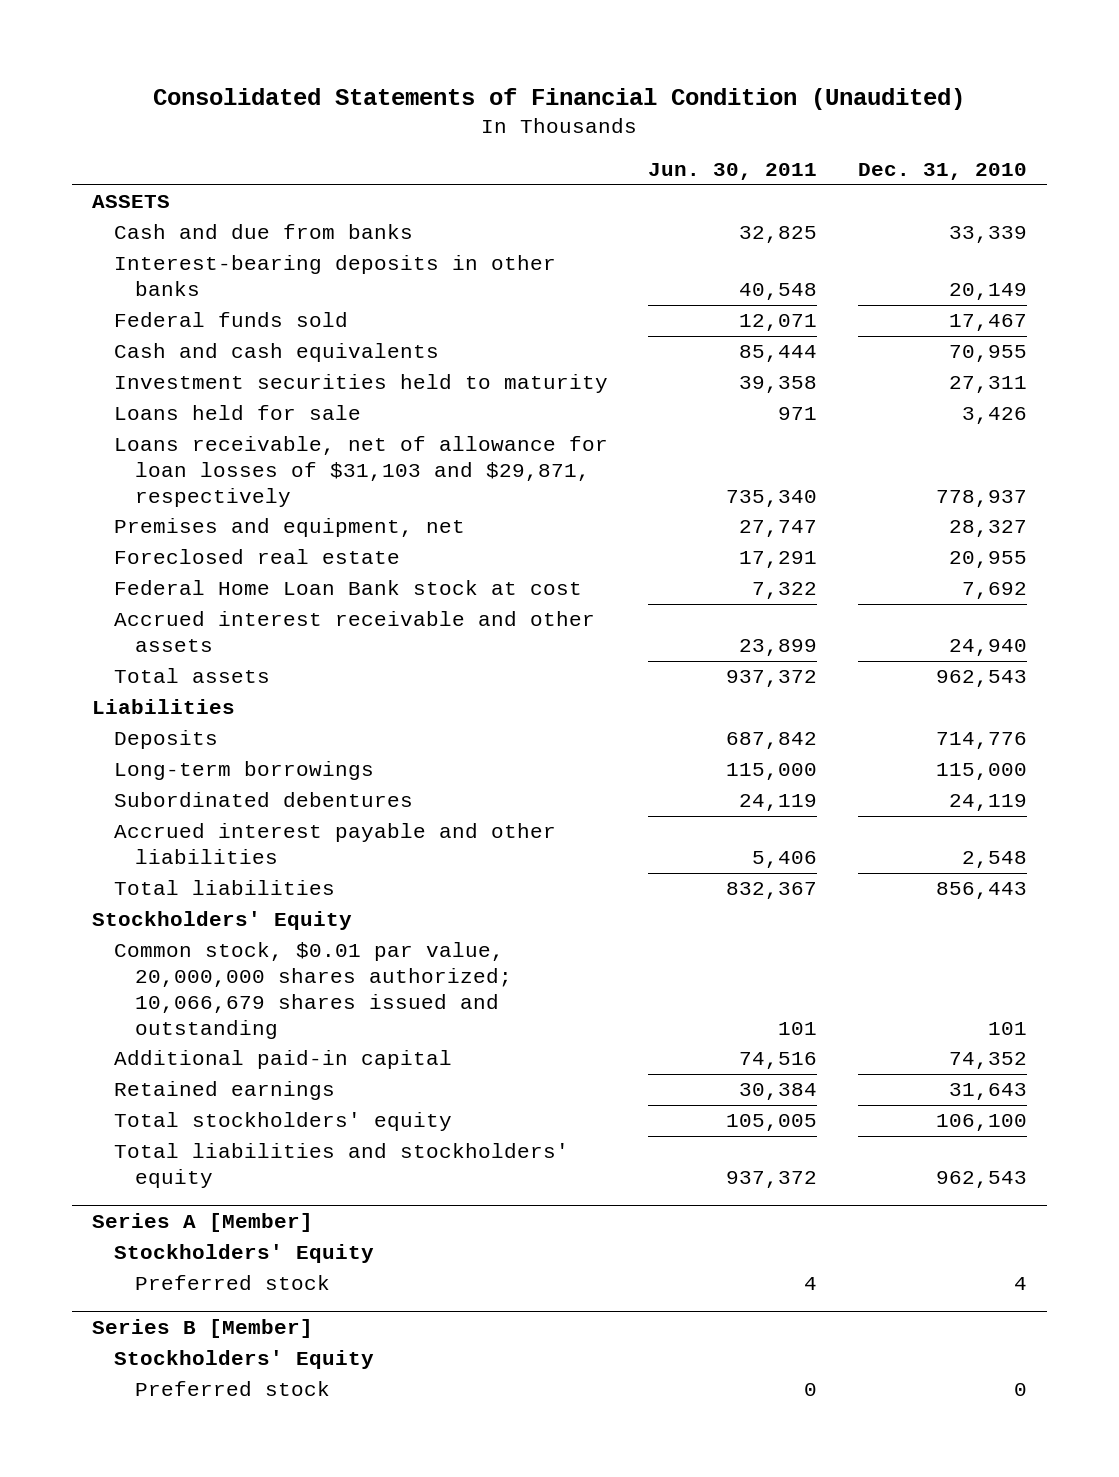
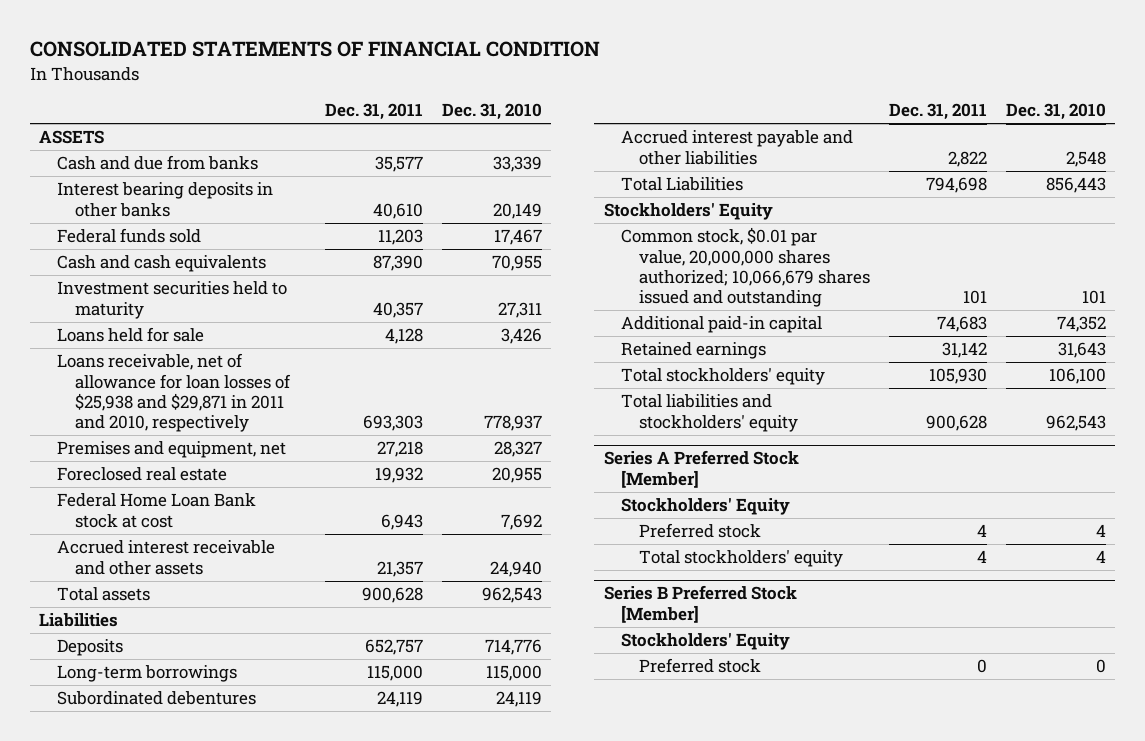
- Consolidated Statements of Financial Condition (Unaudited)
+ CONSOLIDATED STATEMENTS OF FINANCIAL CONDITION
- | Jun. 30, 2011 | Dec. 31, 2010
+ | Dec. 31, 2011 | Dec. 31, 2010
- Interest-bearing deposits in other banks | 40,548 | 20,149
+ Interest bearing deposits in other banks | 40,610 | 20,149
- Loans receivable, net of allowance for loan losses of $31,103 and $29,871, respectively | 735,340 | 778,937
+ Loans receivable, net of allowance for loan losses of $25,938 and $29,871 in 2011 and 2010, respectively | 693,303 | 778,937
- Total liabilities | 832,367 | 856,443
+ Total Liabilities | 794,698 | 856,443
- Series A [Member]
+ Series A Preferred Stock [Member]
- Series B [Member]
+ Total stockholders' equity | 4 | 4
+ Series B Preferred Stock [Member]

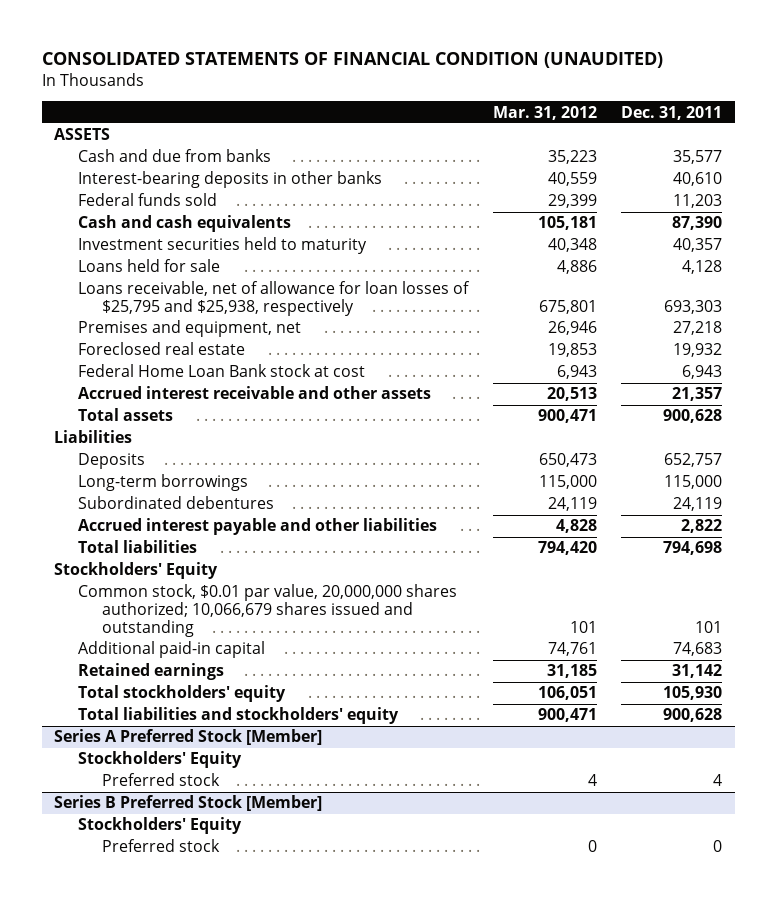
- CONSOLIDATED STATEMENTS OF FINANCIAL CONDITION
+ CONSOLIDATED STATEMENTS OF FINANCIAL CONDITION (UNAUDITED)
- | Dec. 31, 2011 | Dec. 31, 2010
+ | Mar. 31, 2012 | Dec. 31, 2011
- Interest bearing deposits in other banks | 40,610 | 20,149
+ Interest-bearing deposits in other banks | 40,559 | 40,610
- Loans receivable, net of allowance for loan losses of $25,938 and $29,871 in 2011 and 2010, respectively | 693,303 | 778,937
+ Loans receivable, net of allowance for loan losses of $25,795 and $25,938, respectively | 675,801 | 693,303
- Total Liabilities | 794,698 | 856,443
+ Total liabilities | 794,420 | 794,698
@ Series A Preferred Stock [Member]
- Total stockholders' equity | 4 | 4

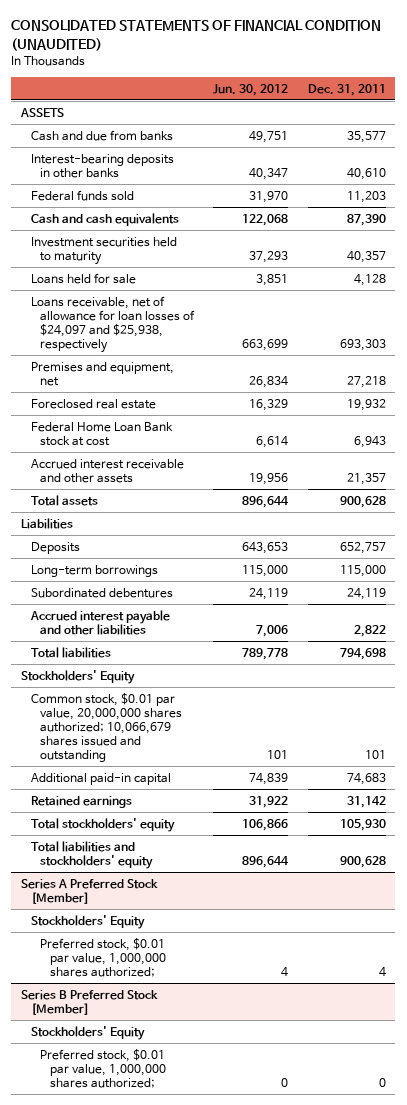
- | Mar. 31, 2012 | Dec. 31, 2011
+ | Jun. 30, 2012 | Dec. 31, 2011
- Loans receivable, net of allowance for loan losses of $25,795 and $25,938, respectively | 675,801 | 693,303
+ Loans receivable, net of allowance for loan losses of $24,097 and $25,938, respectively | 663,699 | 693,303
@ Series A Preferred Stock [Member]
- Preferred stock | 4 | 4
+ Preferred stock, $0.01 par value, 1,000,000 shares authorized; | 4 | 4
@ Series B Preferred Stock [Member]
- Preferred stock | 0 | 0
+ Preferred stock, $0.01 par value, 1,000,000 shares authorized; | 0 | 0

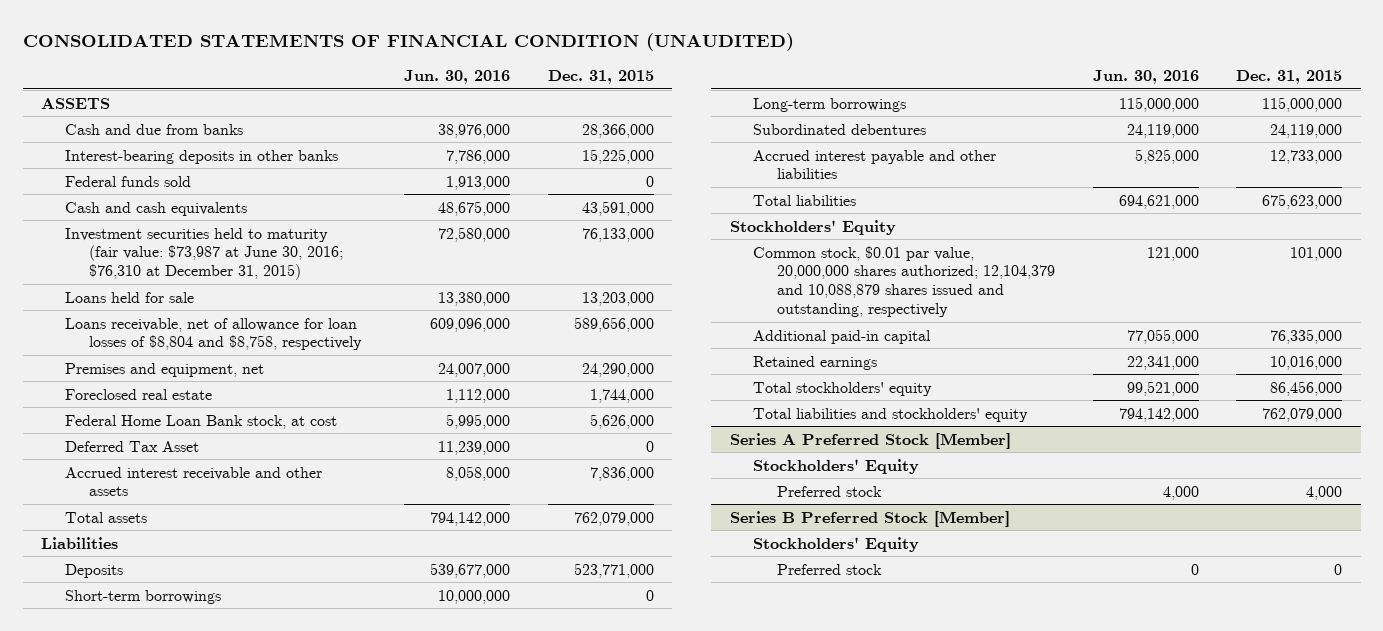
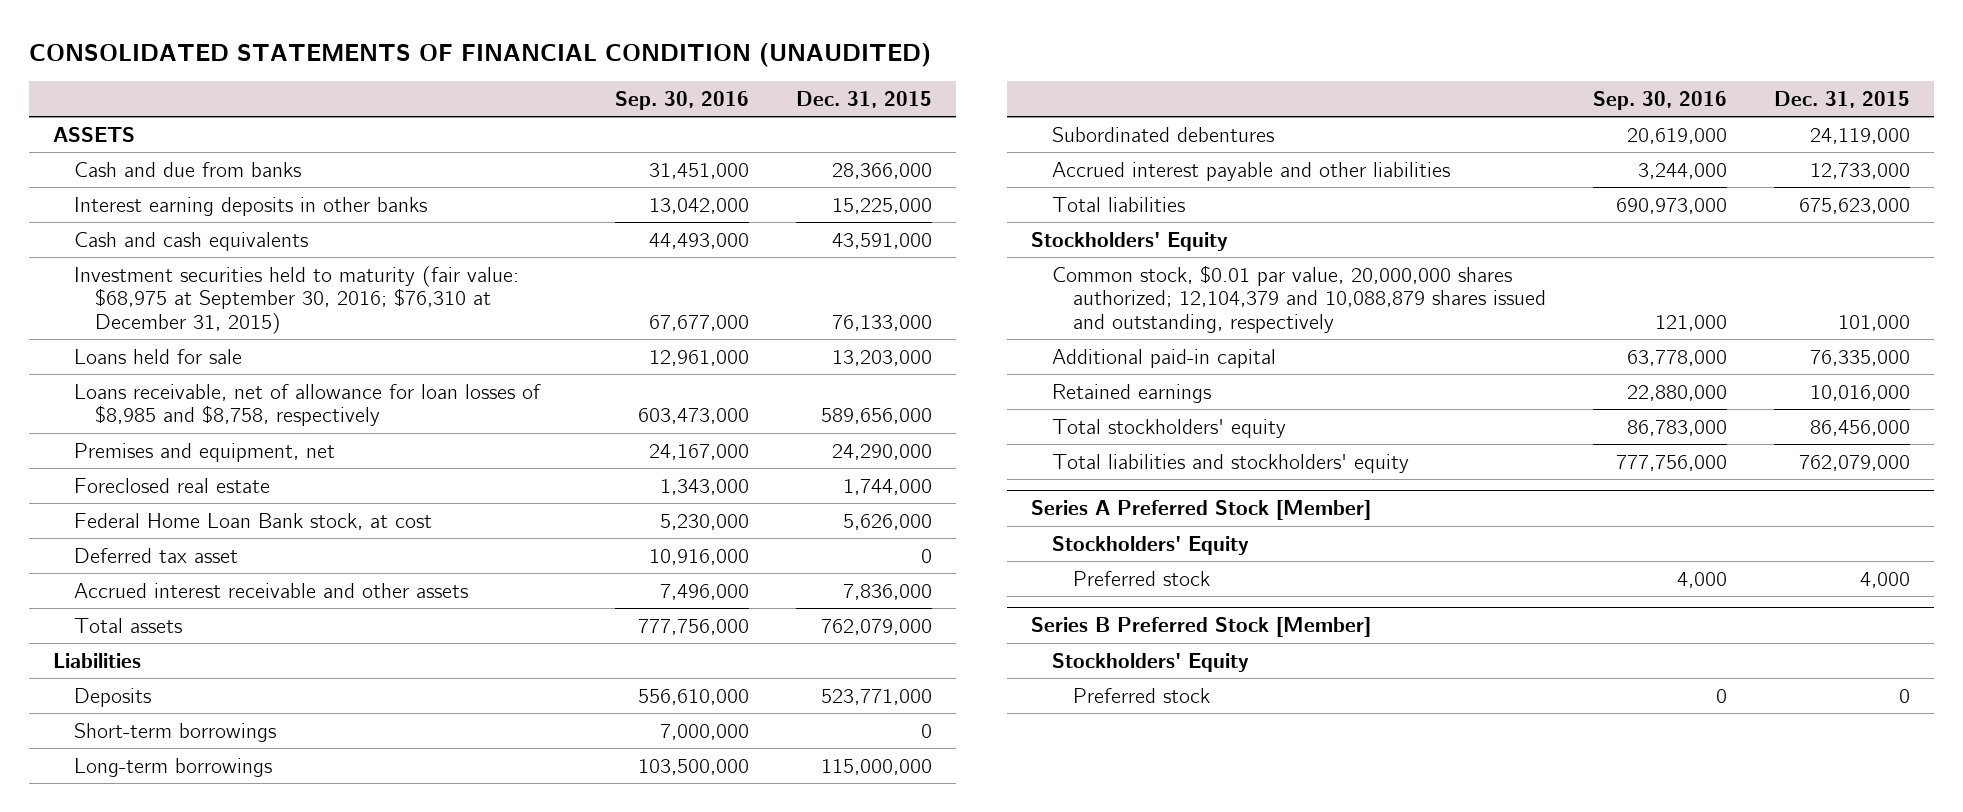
- | Jun. 30, 2016 | Dec. 31, 2015
+ | Sep. 30, 2016 | Dec. 31, 2015
- Interest-bearing deposits in other banks | 7,786,000 | 15,225,000
- Federal funds sold | 1,913,000 | 0
+ Interest earning deposits in other banks | 13,042,000 | 15,225,000
- Investment securities held to maturity (fair value: $73,987 at June 30, 2016; $76,310 at December 31, 2015) | 72,580,000 | 76,133,000
+ Investment securities held to maturity (fair value: $68,975 at September 30, 2016; $76,310 at December 31, 2015) | 67,677,000 | 76,133,000
- Loans receivable, net of allowance for loan losses of $8,804 and $8,758, respectively | 609,096,000 | 589,656,000
+ Loans receivable, net of allowance for loan losses of $8,985 and $8,758, respectively | 603,473,000 | 589,656,000
- Deferred Tax Asset | 11,239,000 | 0
+ Deferred tax asset | 10,916,000 | 0

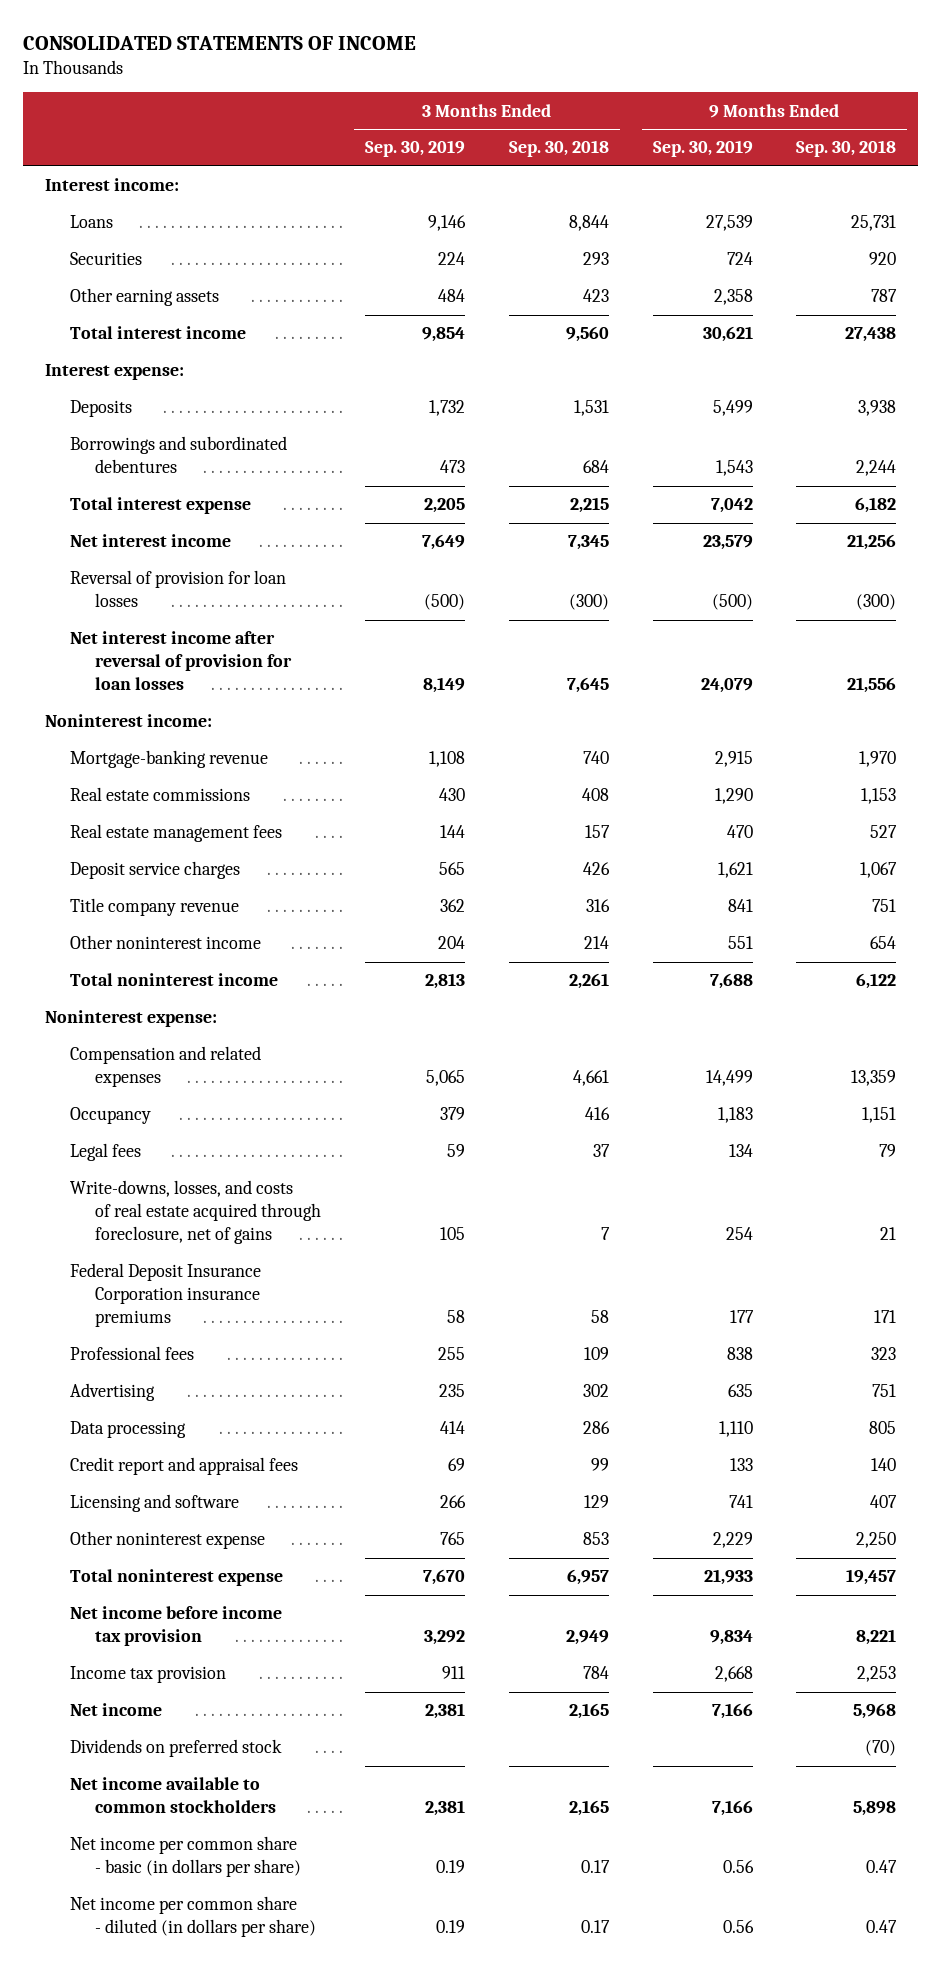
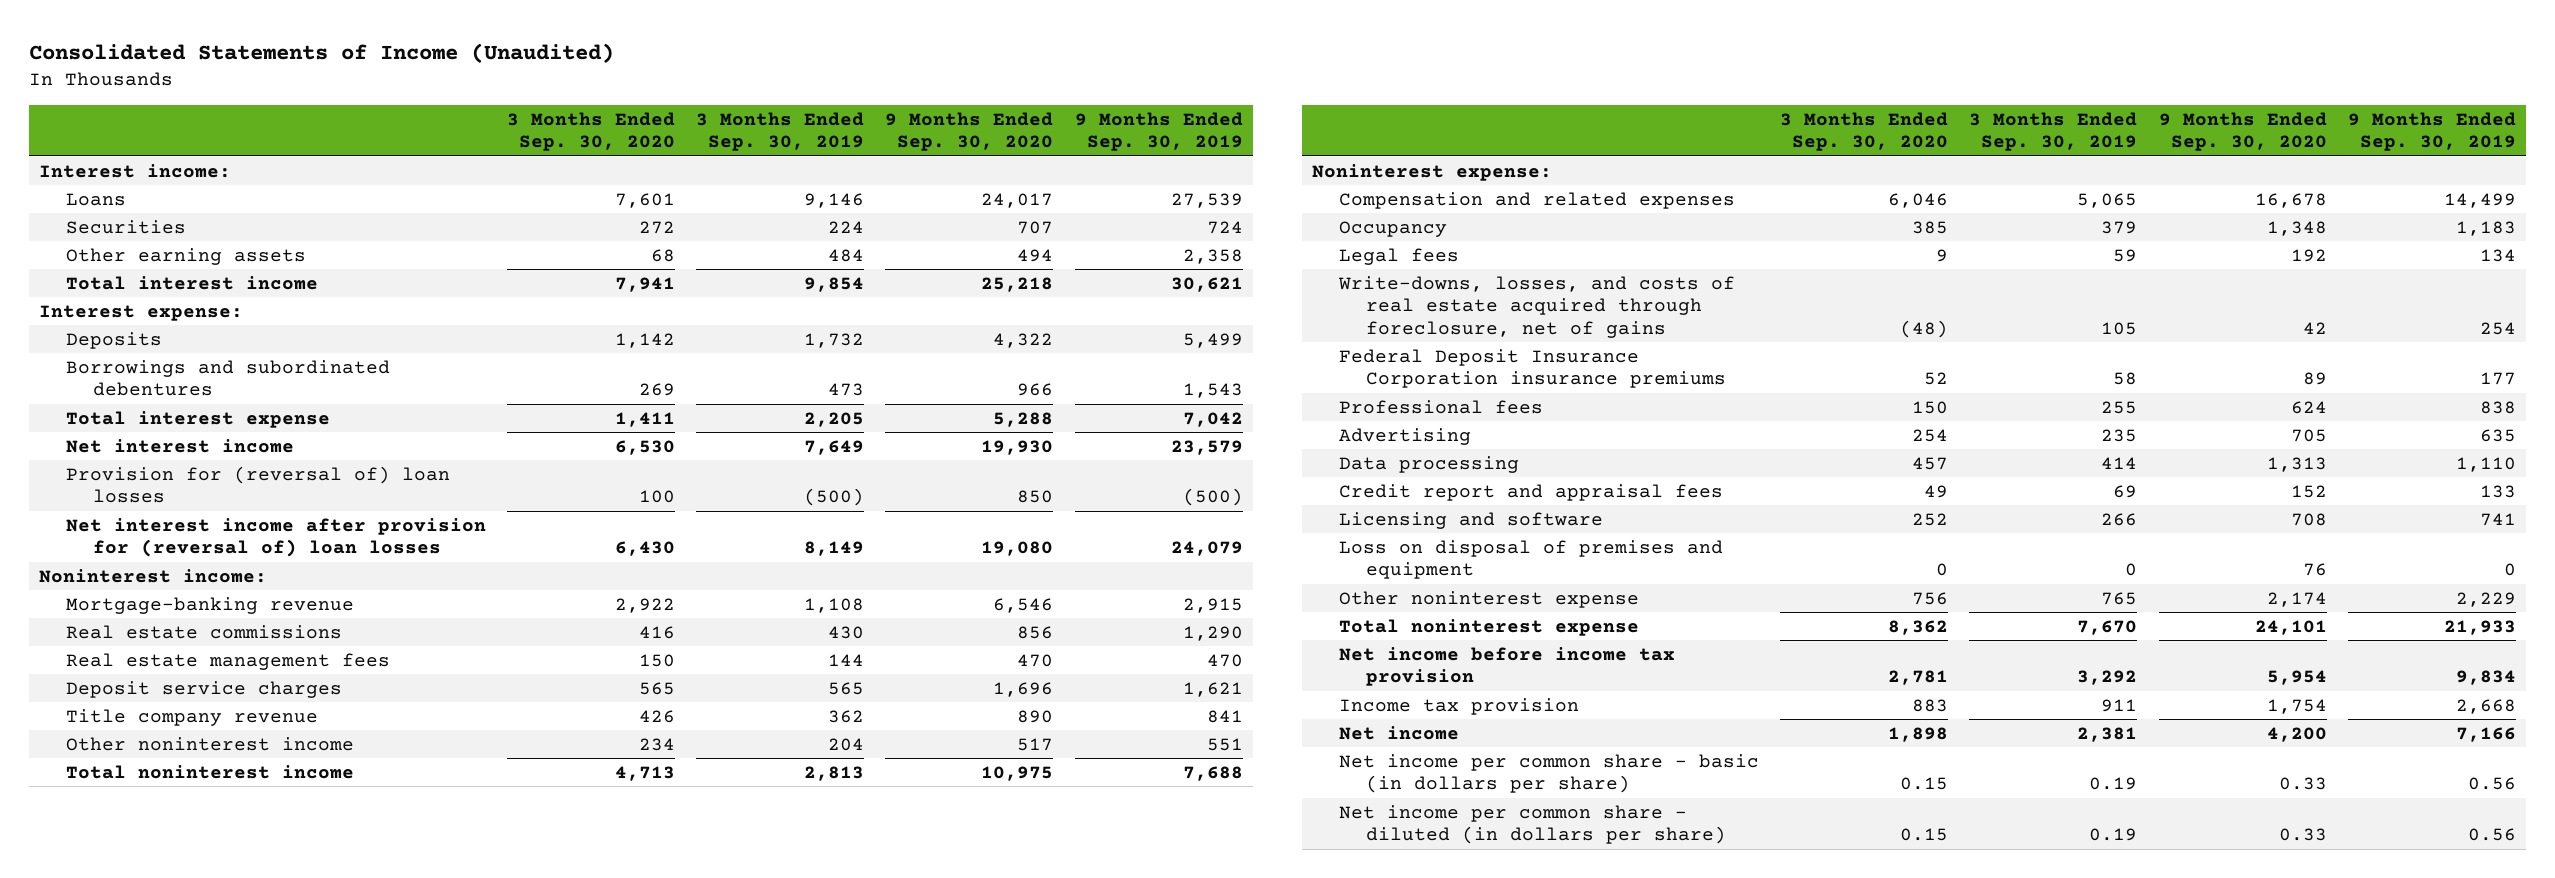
- CONSOLIDATED STATEMENTS OF INCOME
+ Consolidated Statements of Income (Unaudited)
- | 3 Months Ended Sep. 30, 2019 | 3 Months Ended Sep. 30, 2018 | 9 Months Ended Sep. 30, 2019 | 9 Months Ended Sep. 30, 2018
+ | 3 Months Ended Sep. 30, 2020 | 3 Months Ended Sep. 30, 2019 | 9 Months Ended Sep. 30, 2020 | 9 Months Ended Sep. 30, 2019
- Reversal of provision for loan losses | (500) | (300) | (500) | (300)
- Net interest income after reversal of provision for loan losses | 8,149 | 7,645 | 24,079 | 21,556
+ Provision for (reversal of) loan losses | 100 | (500) | 850 | (500)
+ Net interest income after provision for (reversal of) loan losses | 6,430 | 8,149 | 19,080 | 24,079
+ Loss on disposal of premises and equipment | 0 | 0 | 76 | 0
- Dividends on preferred stock | | | | (70)
- Net income available to common stockholders | 2,381 | 2,165 | 7,166 | 5,898

